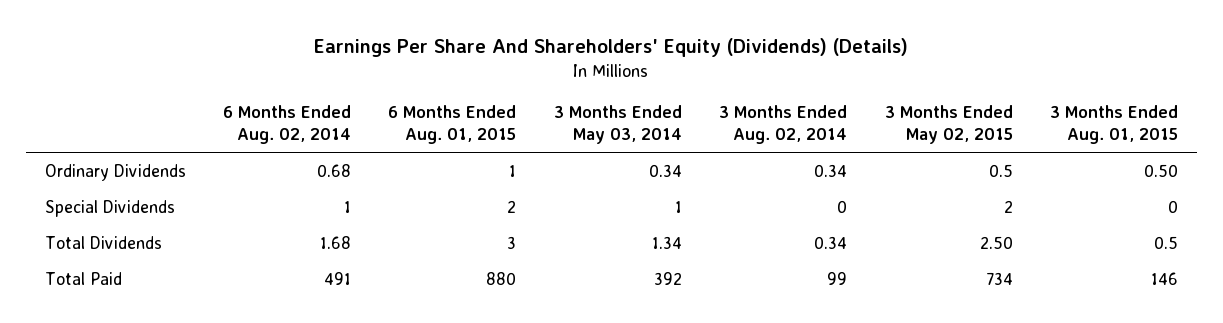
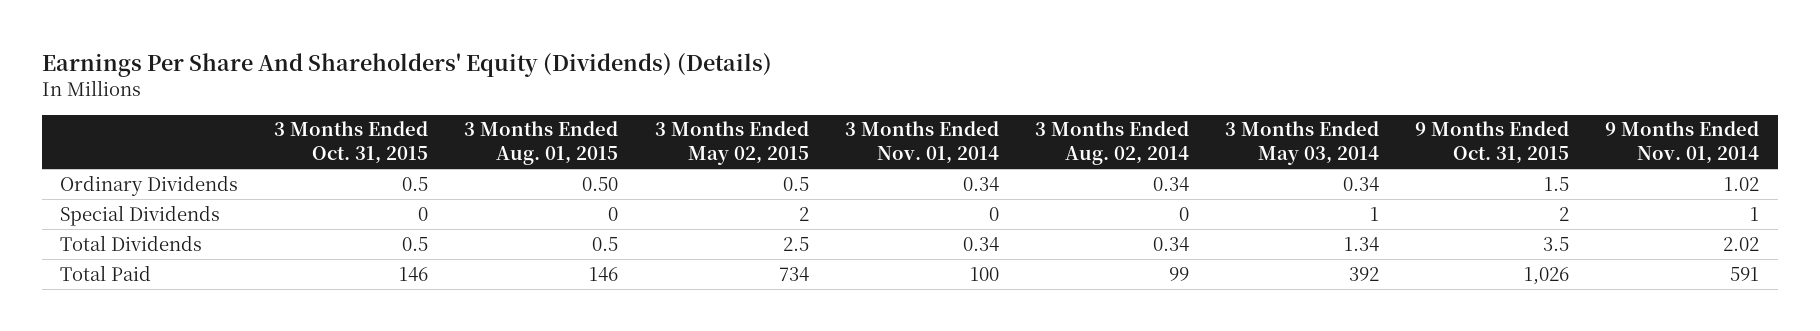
- | 6 Months Ended Aug. 02, 2014 | 6 Months Ended Aug. 01, 2015 | 3 Months Ended May 03, 2014 | 3 Months Ended Aug. 02, 2014 | 3 Months Ended May 02, 2015 | 3 Months Ended Aug. 01, 2015
+ | 3 Months Ended Oct. 31, 2015 | 3 Months Ended Aug. 01, 2015 | 3 Months Ended May 02, 2015 | 3 Months Ended Nov. 01, 2014 | 3 Months Ended Aug. 02, 2014 | 3 Months Ended May 03, 2014 | 9 Months Ended Oct. 31, 2015 | 9 Months Ended Nov. 01, 2014
- Total Dividends | 1.68 | 3 | 1.34 | 0.34 | 2.50 | 0.5
+ Total Dividends | 0.5 | 0.5 | 2.5 | 0.34 | 0.34 | 1.34 | 3.5 | 2.02

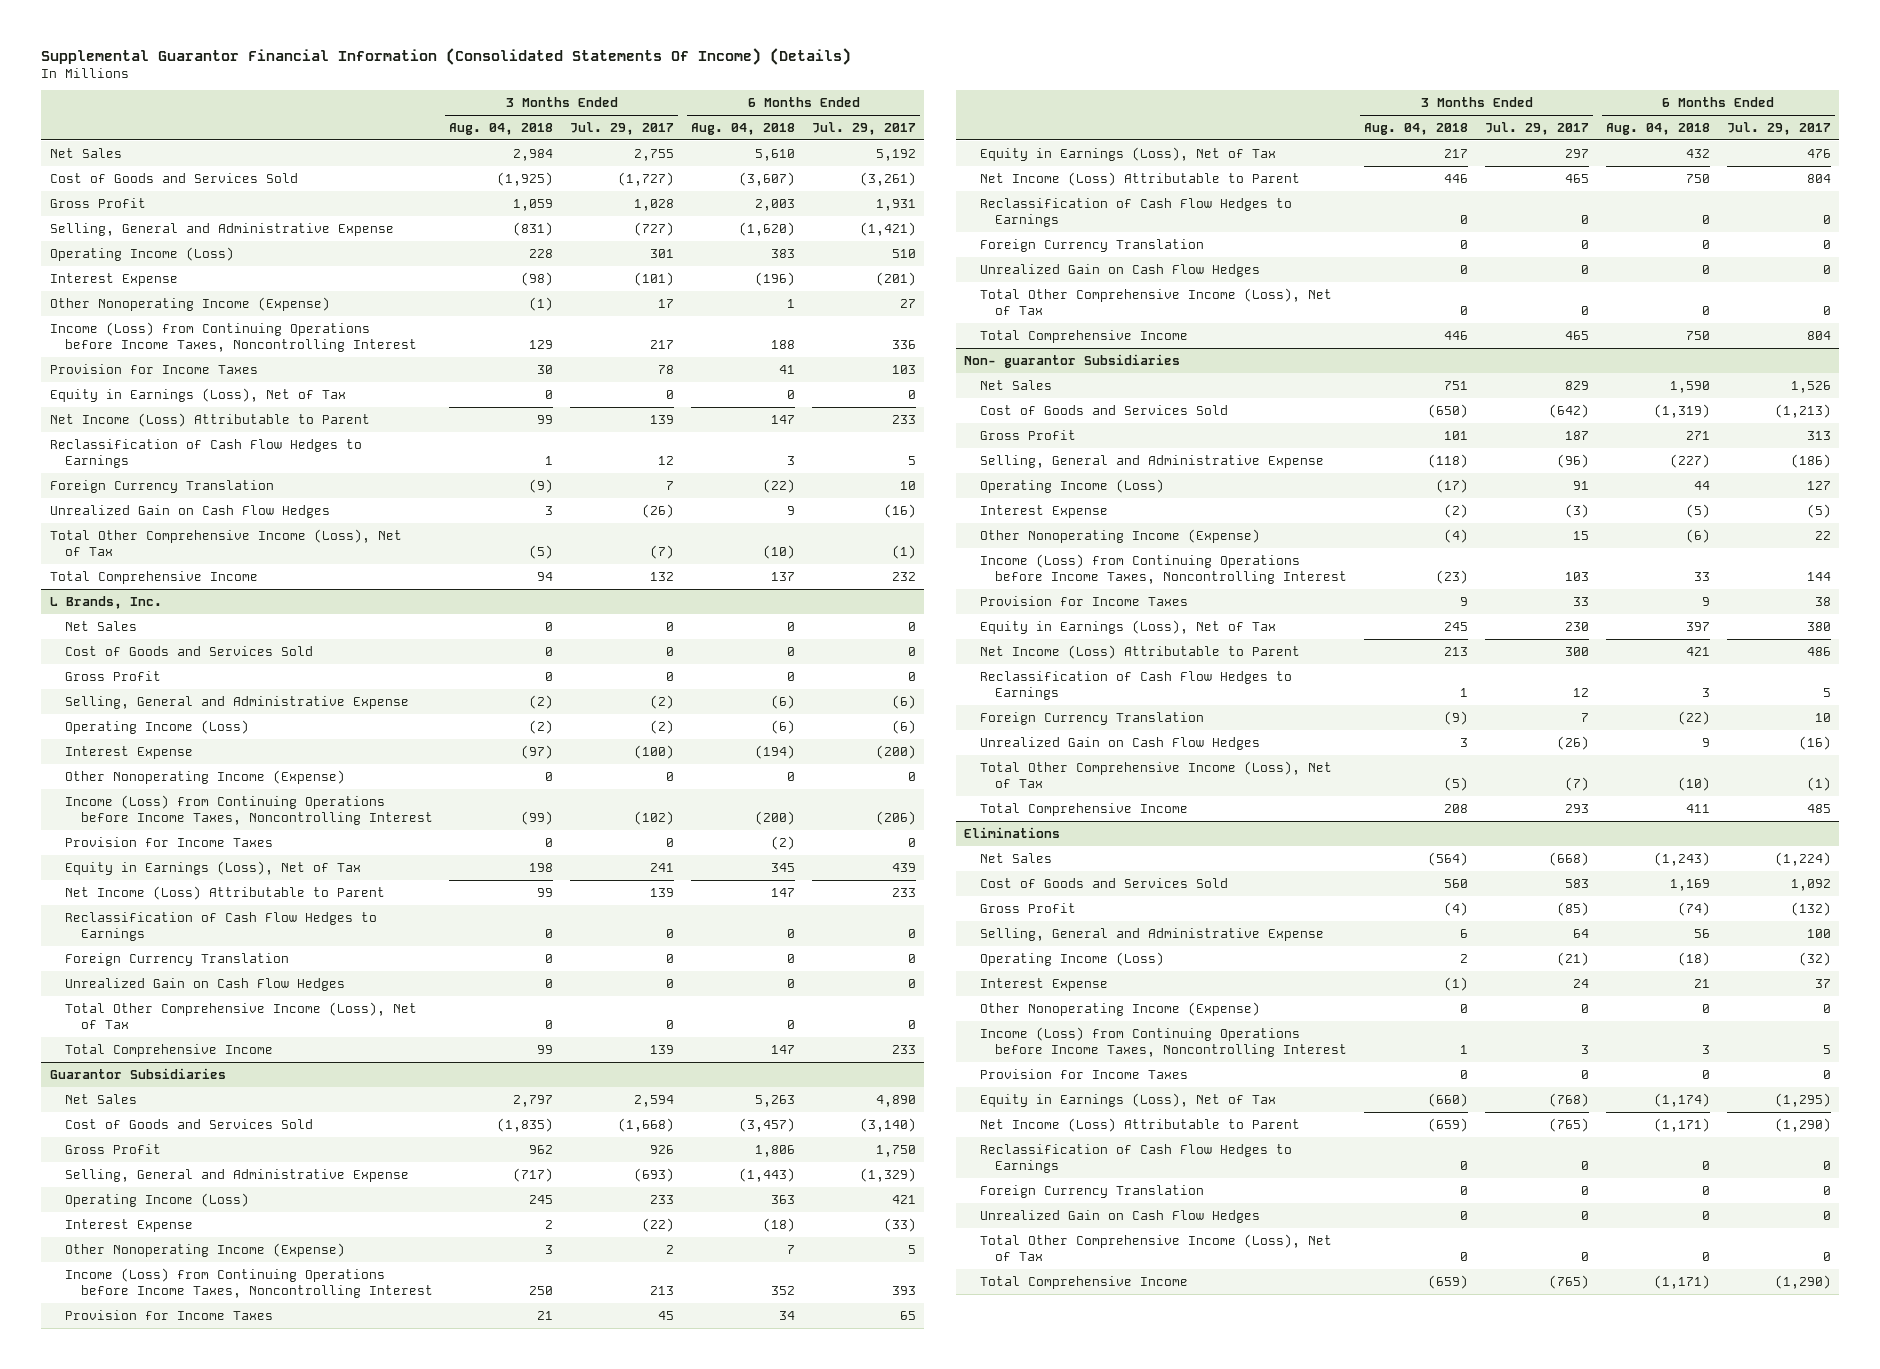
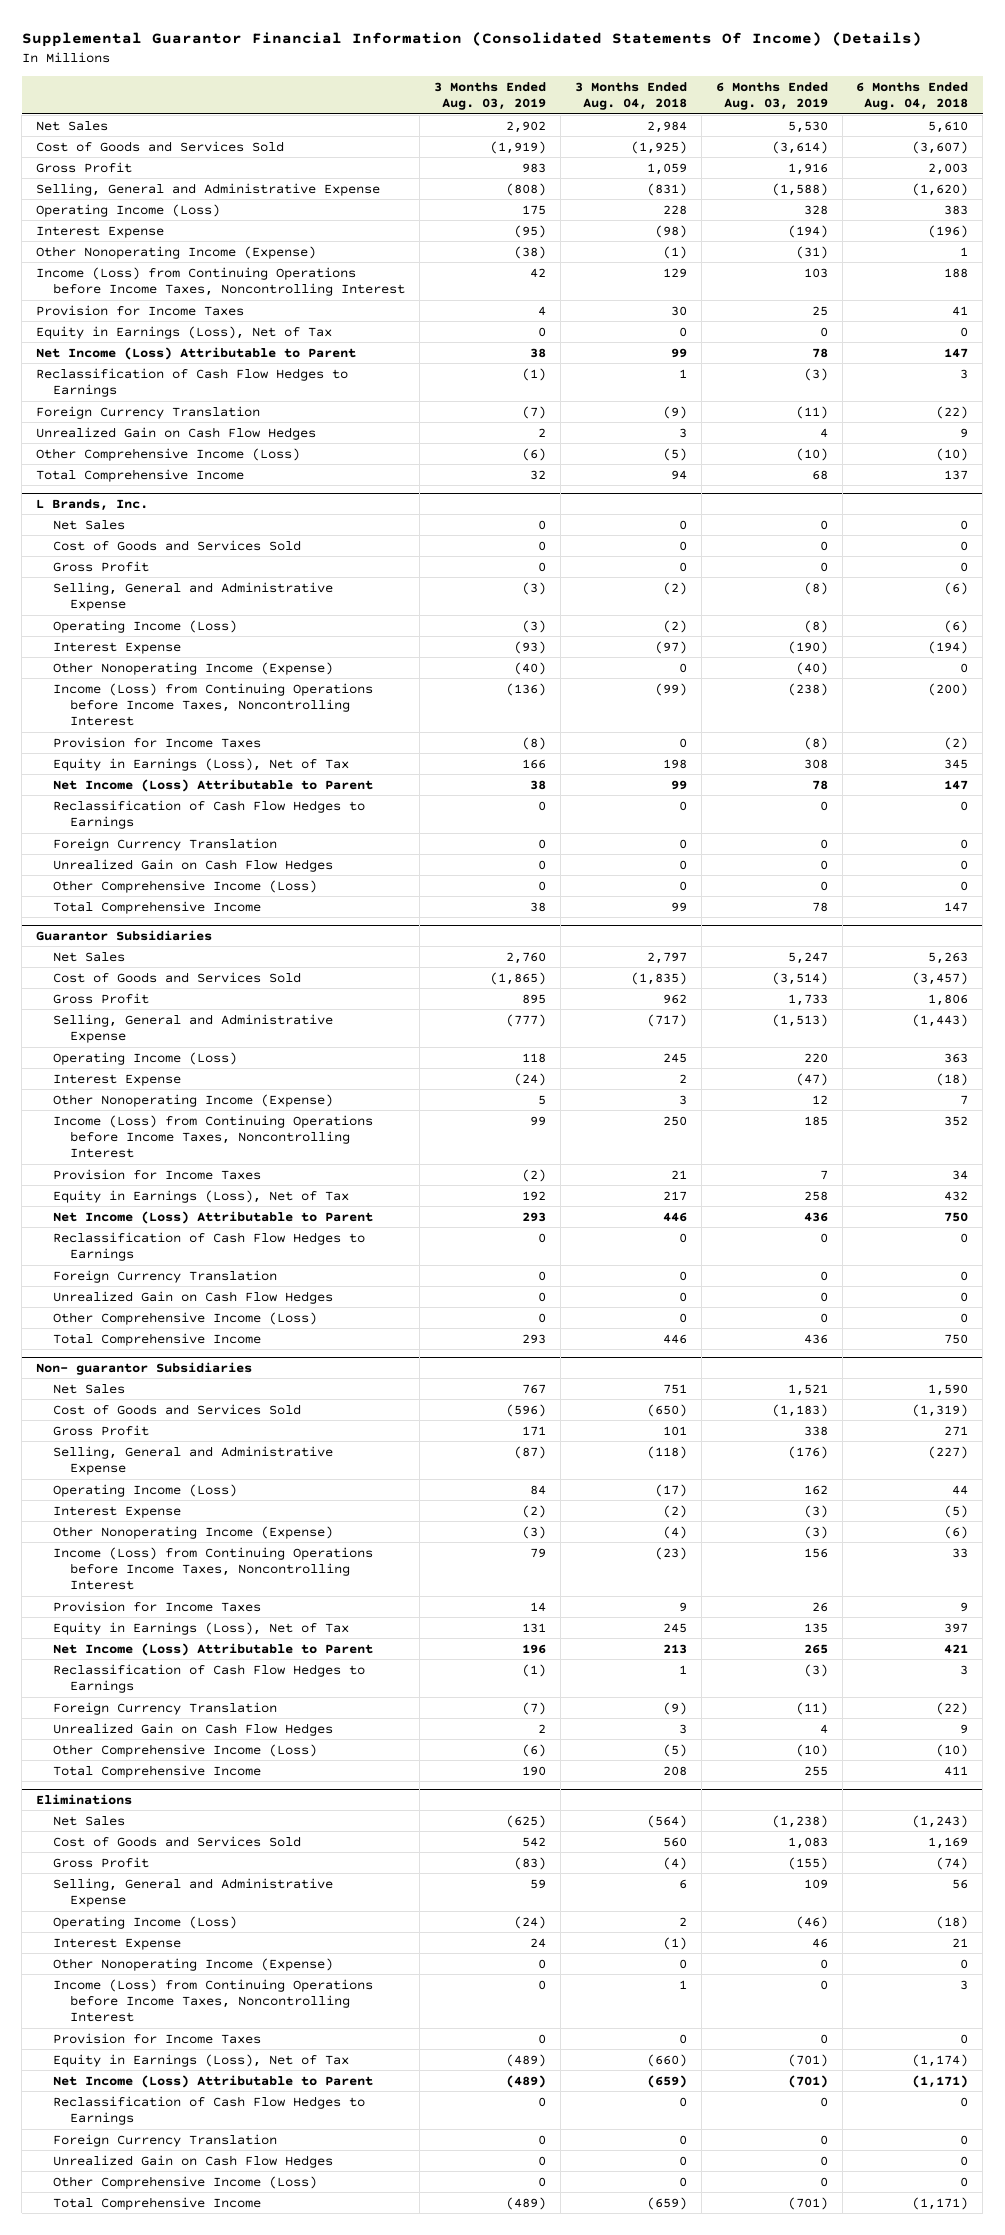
- | 3 Months Ended Aug. 04, 2018 | 3 Months Ended Jul. 29, 2017 | 6 Months Ended Aug. 04, 2018 | 6 Months Ended Jul. 29, 2017
+ | 3 Months Ended Aug. 03, 2019 | 3 Months Ended Aug. 04, 2018 | 6 Months Ended Aug. 03, 2019 | 6 Months Ended Aug. 04, 2018
- Total Other Comprehensive Income (Loss), Net of Tax | (5) | (7) | (10) | (1)
+ Other Comprehensive Income (Loss) | (6) | (5) | (10) | (10)
@ L Brands, Inc.
- Total Other Comprehensive Income (Loss), Net of Tax | 0 | 0 | 0 | 0
+ Other Comprehensive Income (Loss) | 0 | 0 | 0 | 0
@ Guarantor Subsidiaries
- Total Other Comprehensive Income (Loss), Net of Tax | 0 | 0 | 0 | 0
+ Other Comprehensive Income (Loss) | 0 | 0 | 0 | 0
@ Non- guarantor Subsidiaries
- Total Other Comprehensive Income (Loss), Net of Tax | (5) | (7) | (10) | (1)
+ Other Comprehensive Income (Loss) | (6) | (5) | (10) | (10)
@ Eliminations
- Total Other Comprehensive Income (Loss), Net of Tax | 0 | 0 | 0 | 0
+ Other Comprehensive Income (Loss) | 0 | 0 | 0 | 0

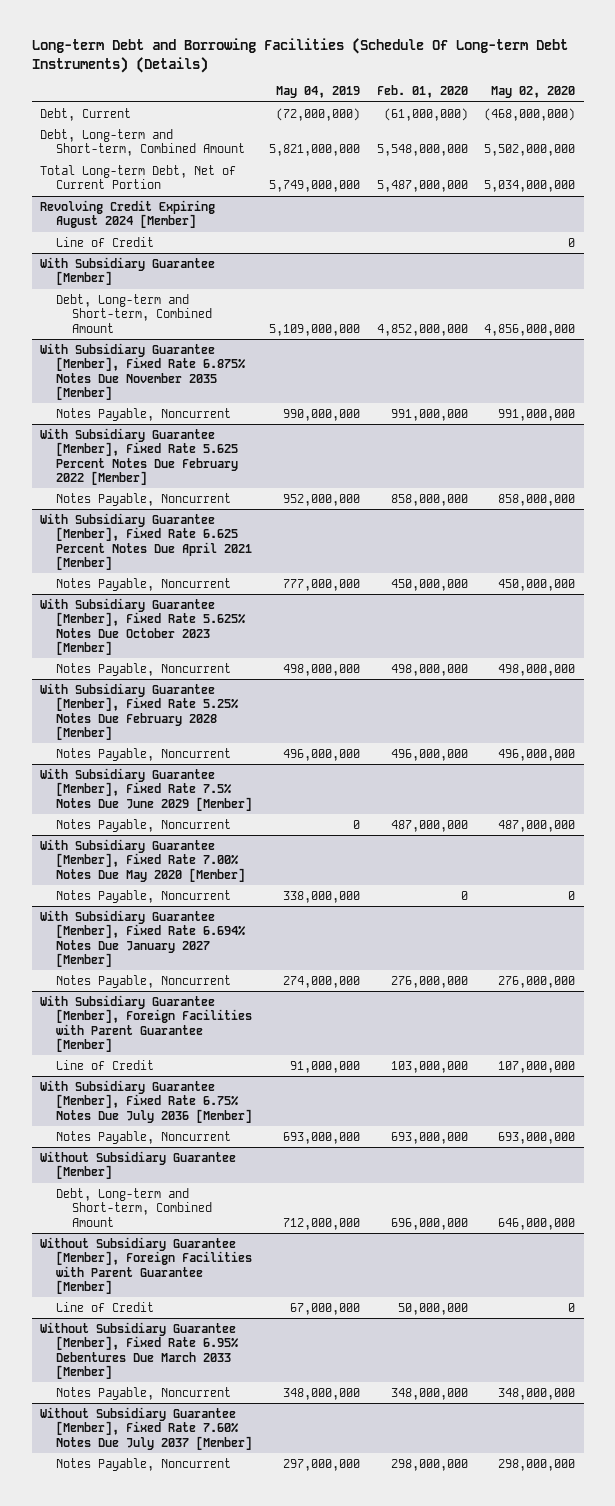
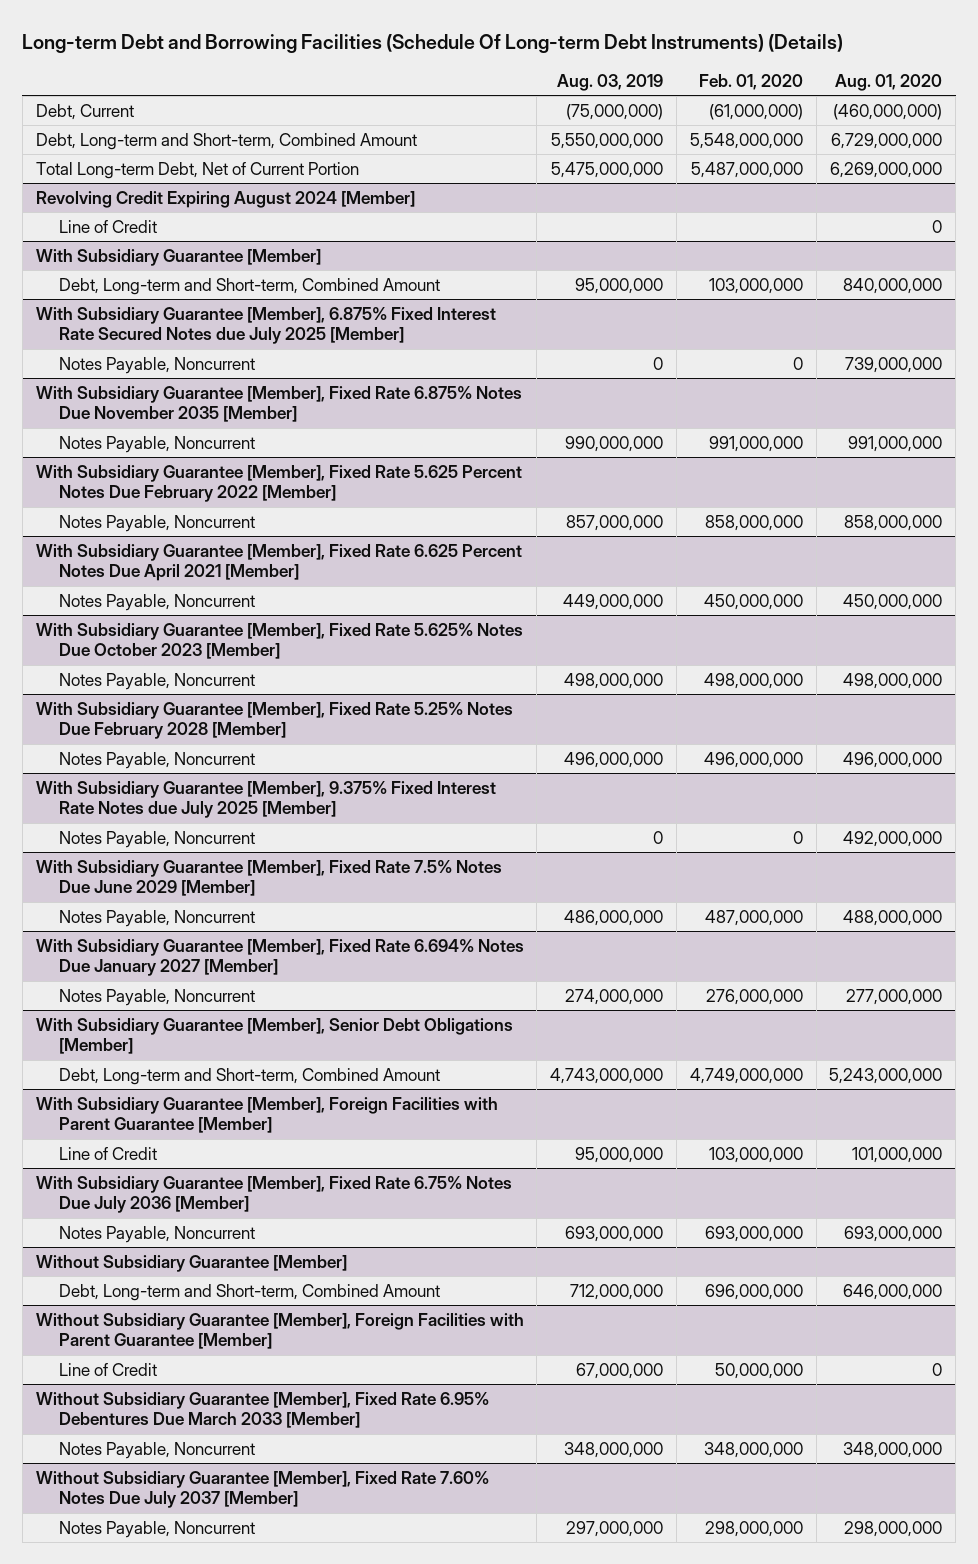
- | May 04, 2019 | Feb. 01, 2020 | May 02, 2020
+ | Aug. 03, 2019 | Feb. 01, 2020 | Aug. 01, 2020
@ With Subsidiary Guarantee [Member]
- Debt, Long-term and Short-term, Combined Amount | 5,109,000,000 | 4,852,000,000 | 4,856,000,000
+ Debt, Long-term and Short-term, Combined Amount | 95,000,000 | 103,000,000 | 840,000,000
+ With Subsidiary Guarantee [Member], 6.875% Fixed Interest Rate Secured Notes due July 2025 [Member]
+ Notes Payable, Noncurrent | 0 | 0 | 739,000,000
+ With Subsidiary Guarantee [Member], 9.375% Fixed Interest Rate Notes due July 2025 [Member]
+ Notes Payable, Noncurrent | 0 | 0 | 492,000,000
- With Subsidiary Guarantee [Member], Fixed Rate 7.00% Notes Due May 2020 [Member]
- Notes Payable, Noncurrent | 338,000,000 | 0 | 0
+ With Subsidiary Guarantee [Member], Senior Debt Obligations [Member]
+ Debt, Long-term and Short-term, Combined Amount | 4,743,000,000 | 4,749,000,000 | 5,243,000,000

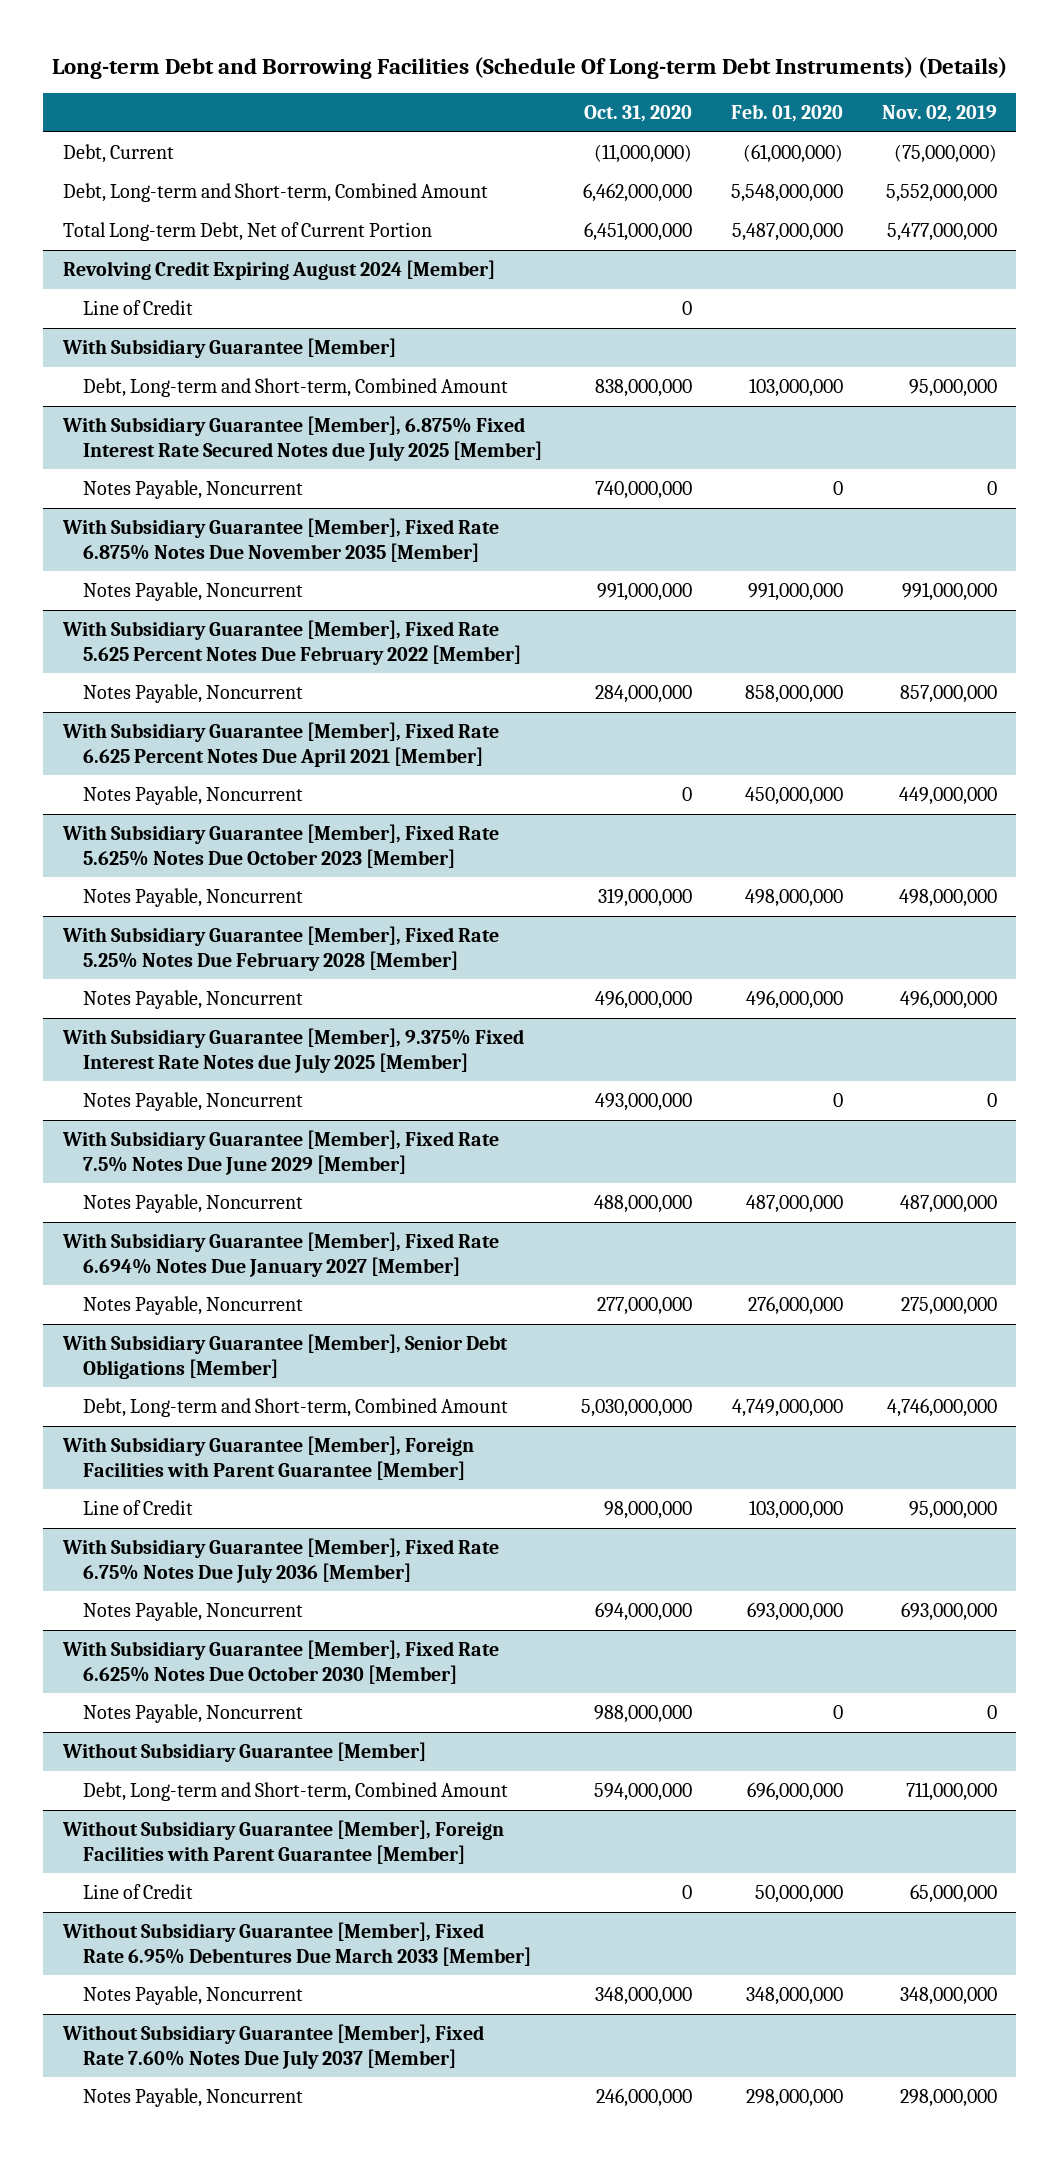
- | Aug. 03, 2019 | Feb. 01, 2020 | Aug. 01, 2020
+ | Oct. 31, 2020 | Feb. 01, 2020 | Nov. 02, 2019
+ With Subsidiary Guarantee [Member], Fixed Rate 6.625% Notes Due October 2030 [Member]
+ Notes Payable, Noncurrent | 988,000,000 | 0 | 0

